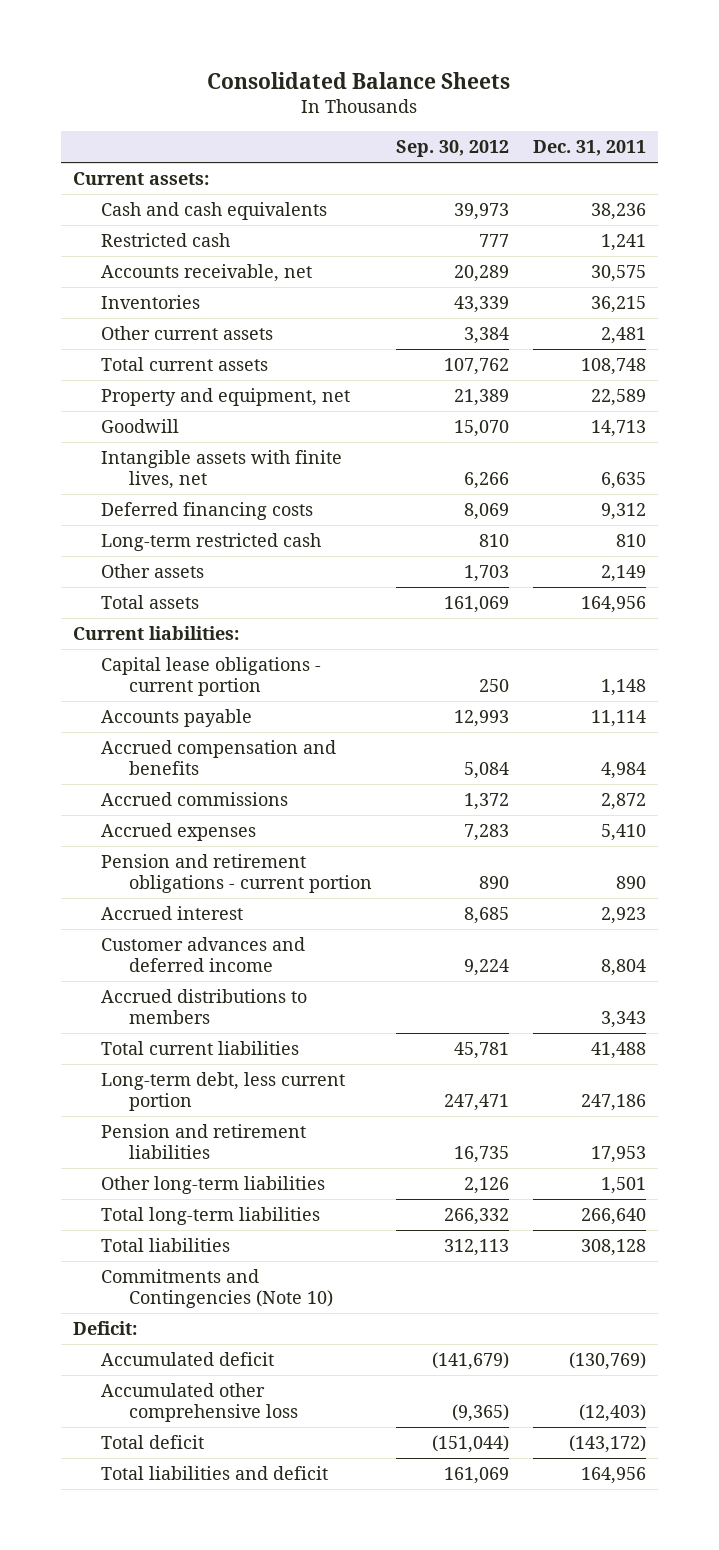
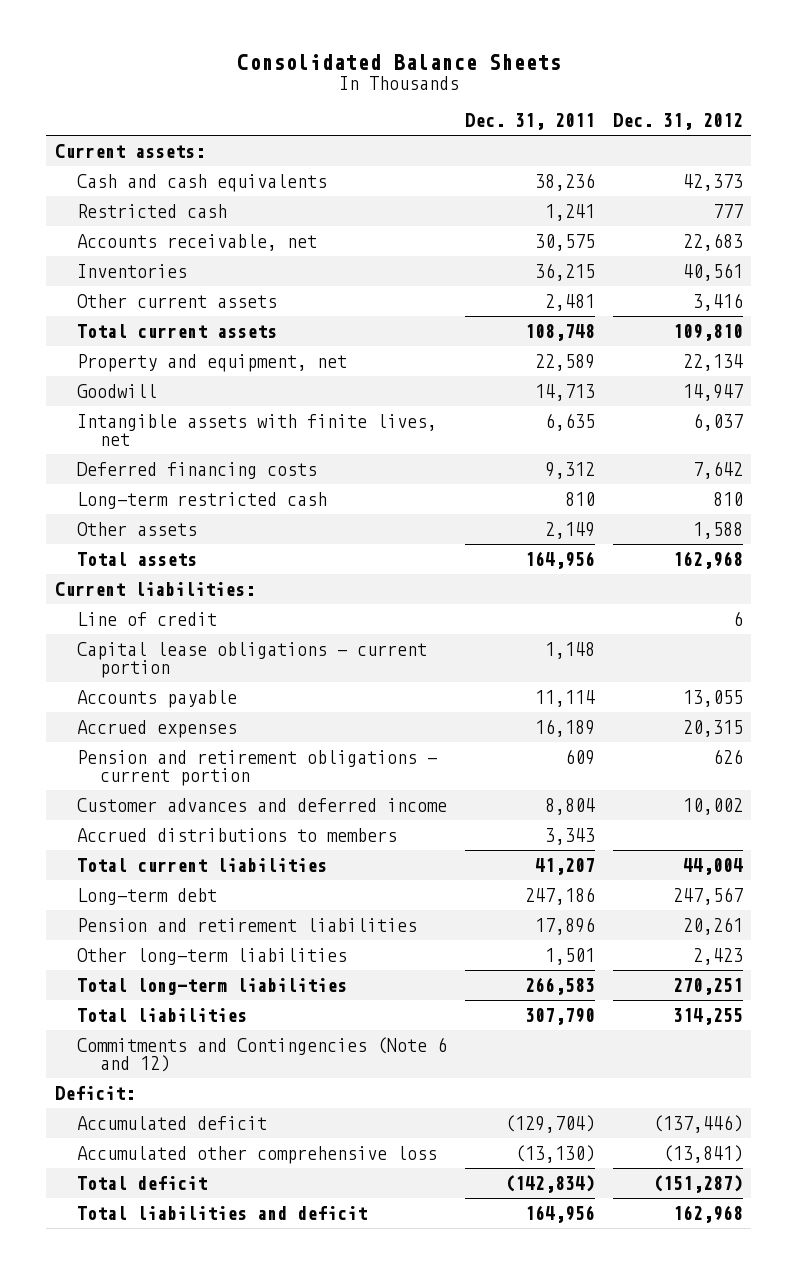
- | Sep. 30, 2012 | Dec. 31, 2011
+ | Dec. 31, 2011 | Dec. 31, 2012
+ Line of credit | | 6
- Accrued compensation and benefits | 5,084 | 4,984
- Accrued commissions | 1,372 | 2,872
- Accrued expenses | 7,283 | 5,410
- Pension and retirement obligations - current portion | 890 | 890
- Accrued interest | 8,685 | 2,923
+ Accrued expenses | 16,189 | 20,315
+ Pension and retirement obligations - current portion | 609 | 626
- Total current liabilities | 45,781 | 41,488
- Long-term debt, less current portion | 247,471 | 247,186
- Pension and retirement liabilities | 16,735 | 17,953
+ Total current liabilities | 41,207 | 44,004
+ Long-term debt | 247,186 | 247,567
+ Pension and retirement liabilities | 17,896 | 20,261
- Total long-term liabilities | 266,332 | 266,640
- Total liabilities | 312,113 | 308,128
- Commitments and Contingencies (Note 10)
+ Total long-term liabilities | 266,583 | 270,251
+ Total liabilities | 307,790 | 314,255
+ Commitments and Contingencies (Note 6 and 12)
- Accumulated deficit | (141,679) | (130,769)
- Accumulated other comprehensive loss | (9,365) | (12,403)
- Total deficit | (151,044) | (143,172)
+ Accumulated deficit | (129,704) | (137,446)
+ Accumulated other comprehensive loss | (13,130) | (13,841)
+ Total deficit | (142,834) | (151,287)

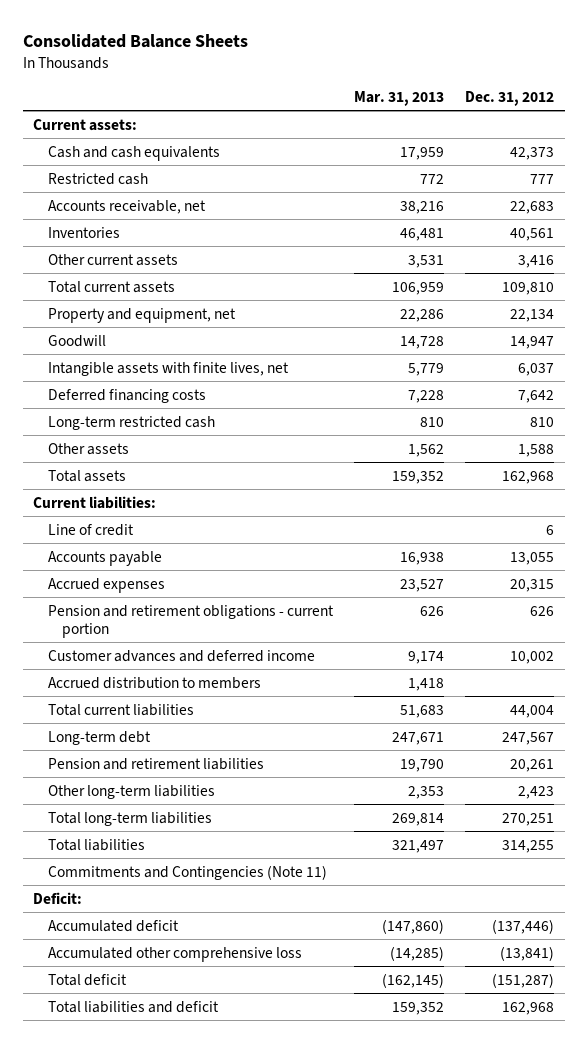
- | Dec. 31, 2011 | Dec. 31, 2012
+ | Mar. 31, 2013 | Dec. 31, 2012
- Capital lease obligations - current portion | 1,148 |
- Accrued distributions to members | 3,343 |
+ Accrued distribution to members | 1,418 |
- Commitments and Contingencies (Note 6 and 12)
+ Commitments and Contingencies (Note 11)

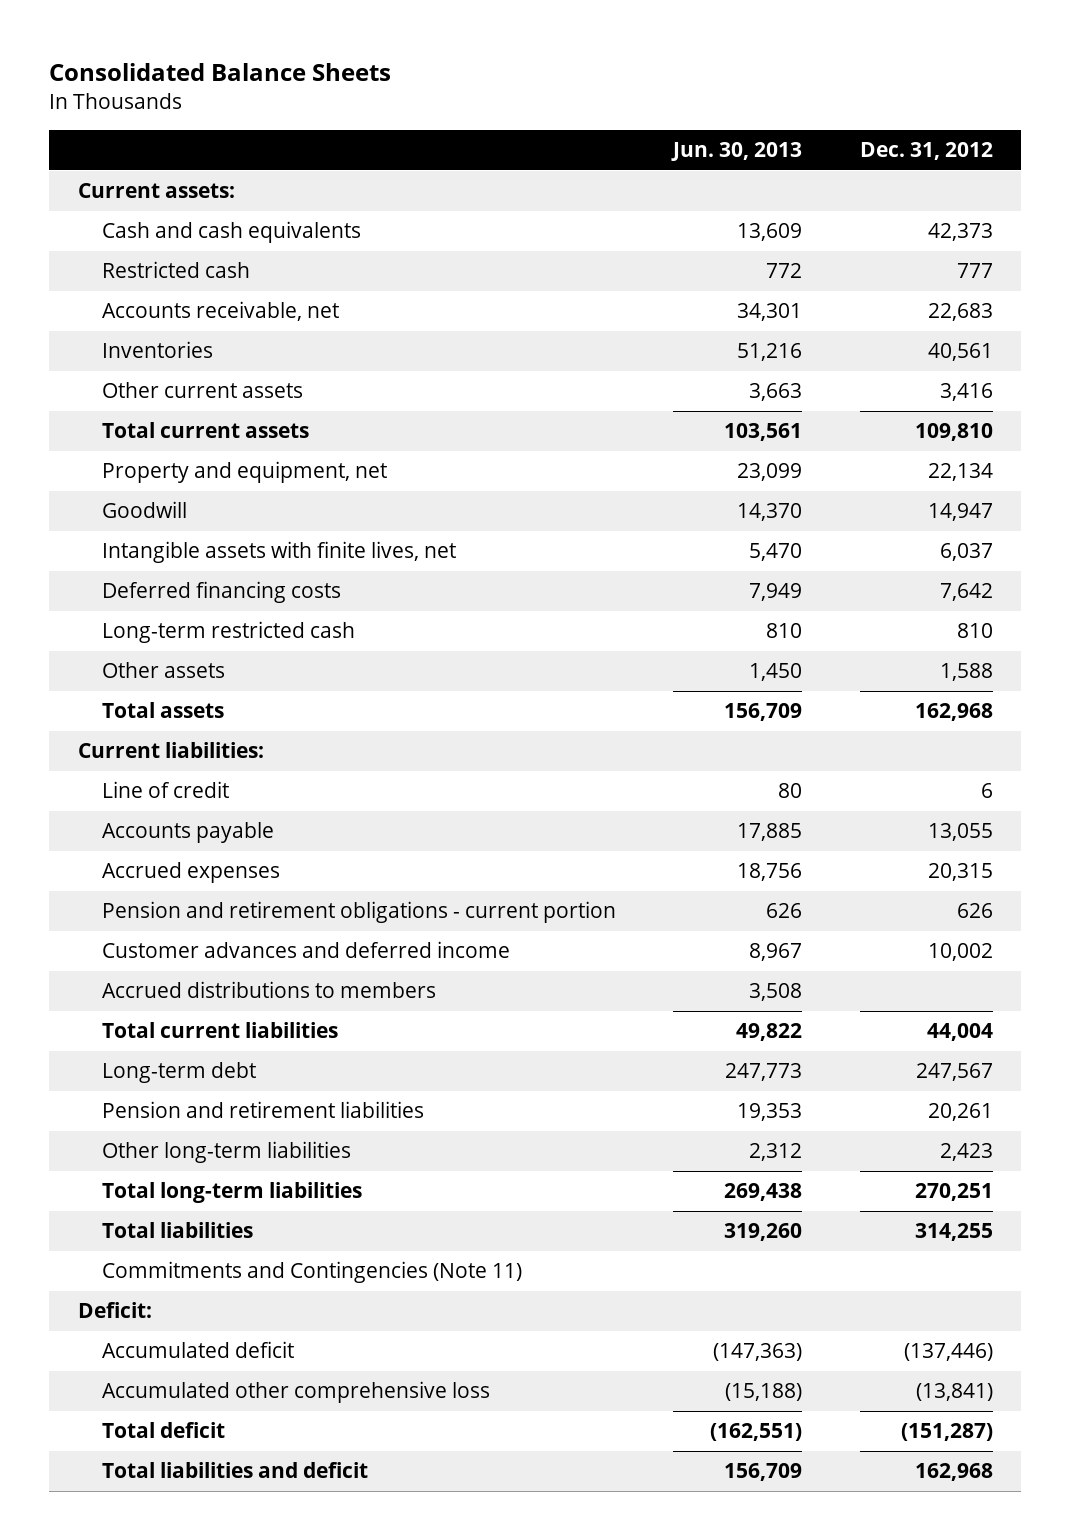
- | Mar. 31, 2013 | Dec. 31, 2012
+ | Jun. 30, 2013 | Dec. 31, 2012
- Accrued distribution to members | 1,418 |
+ Accrued distributions to members | 3,508 |

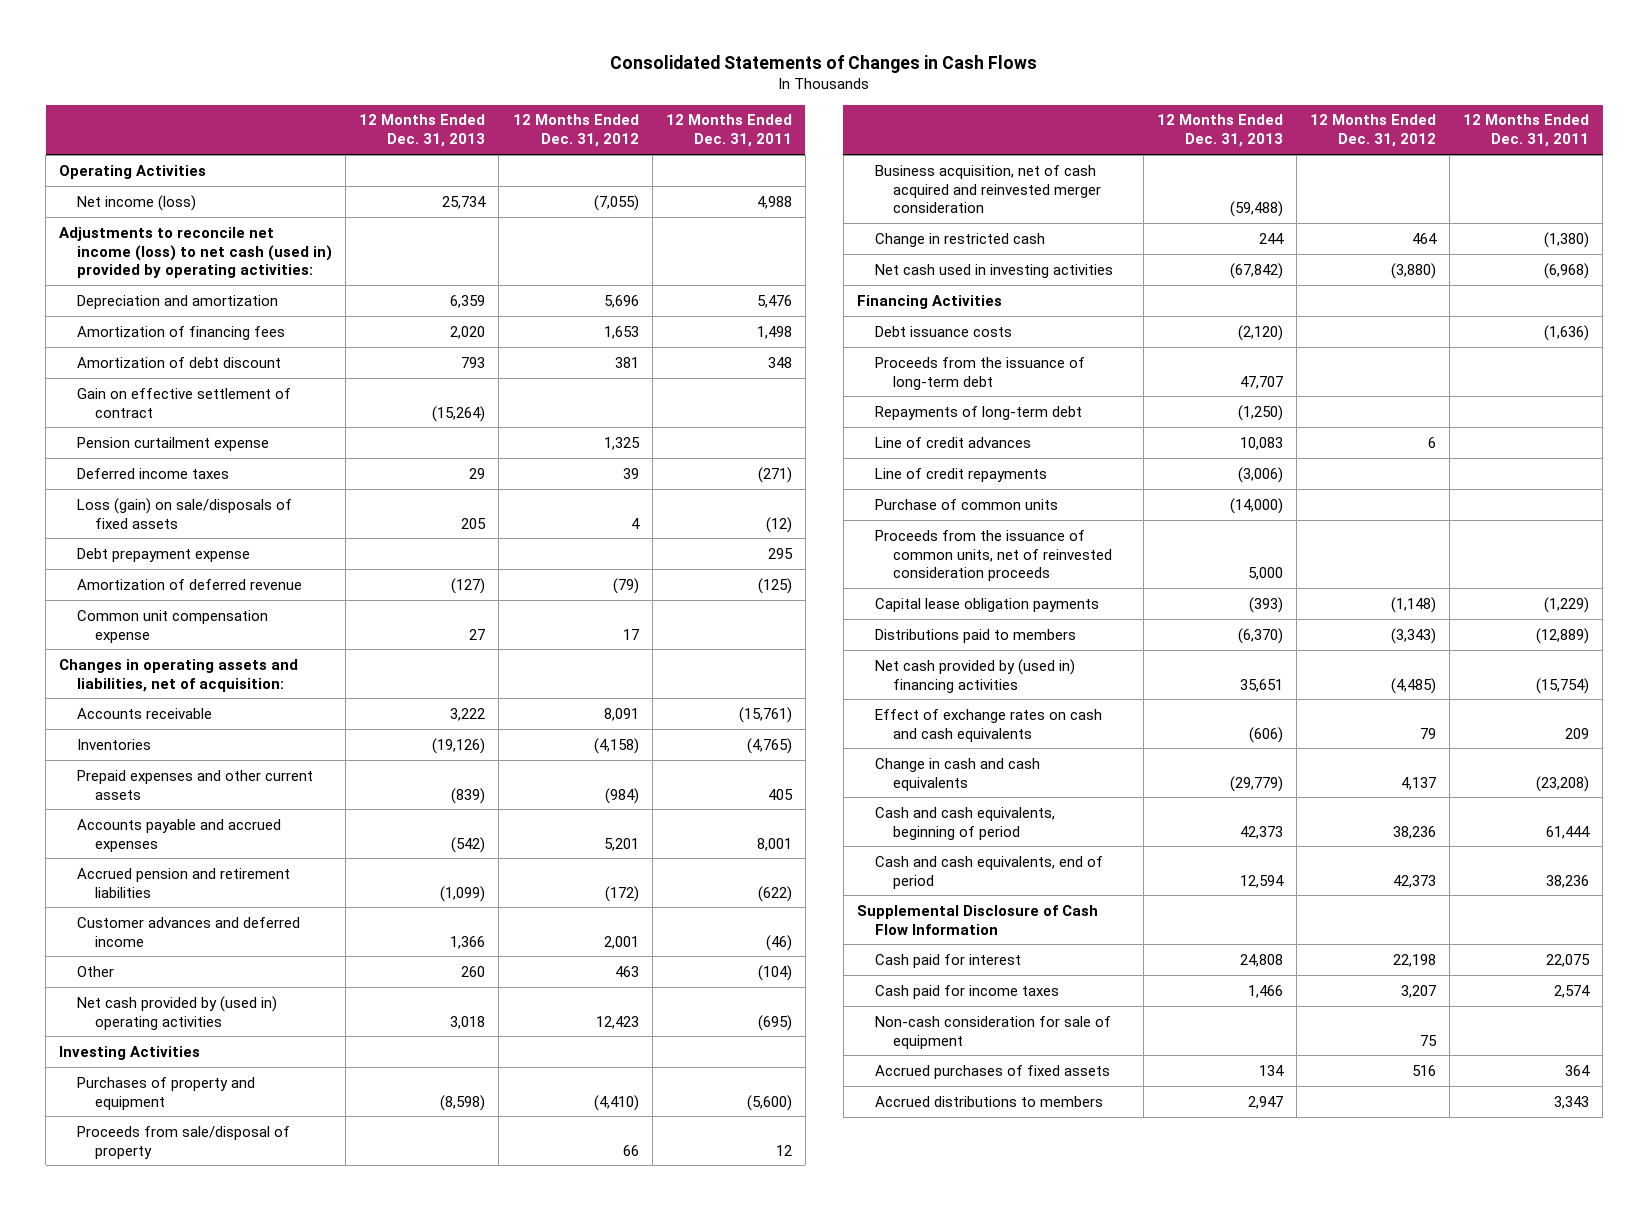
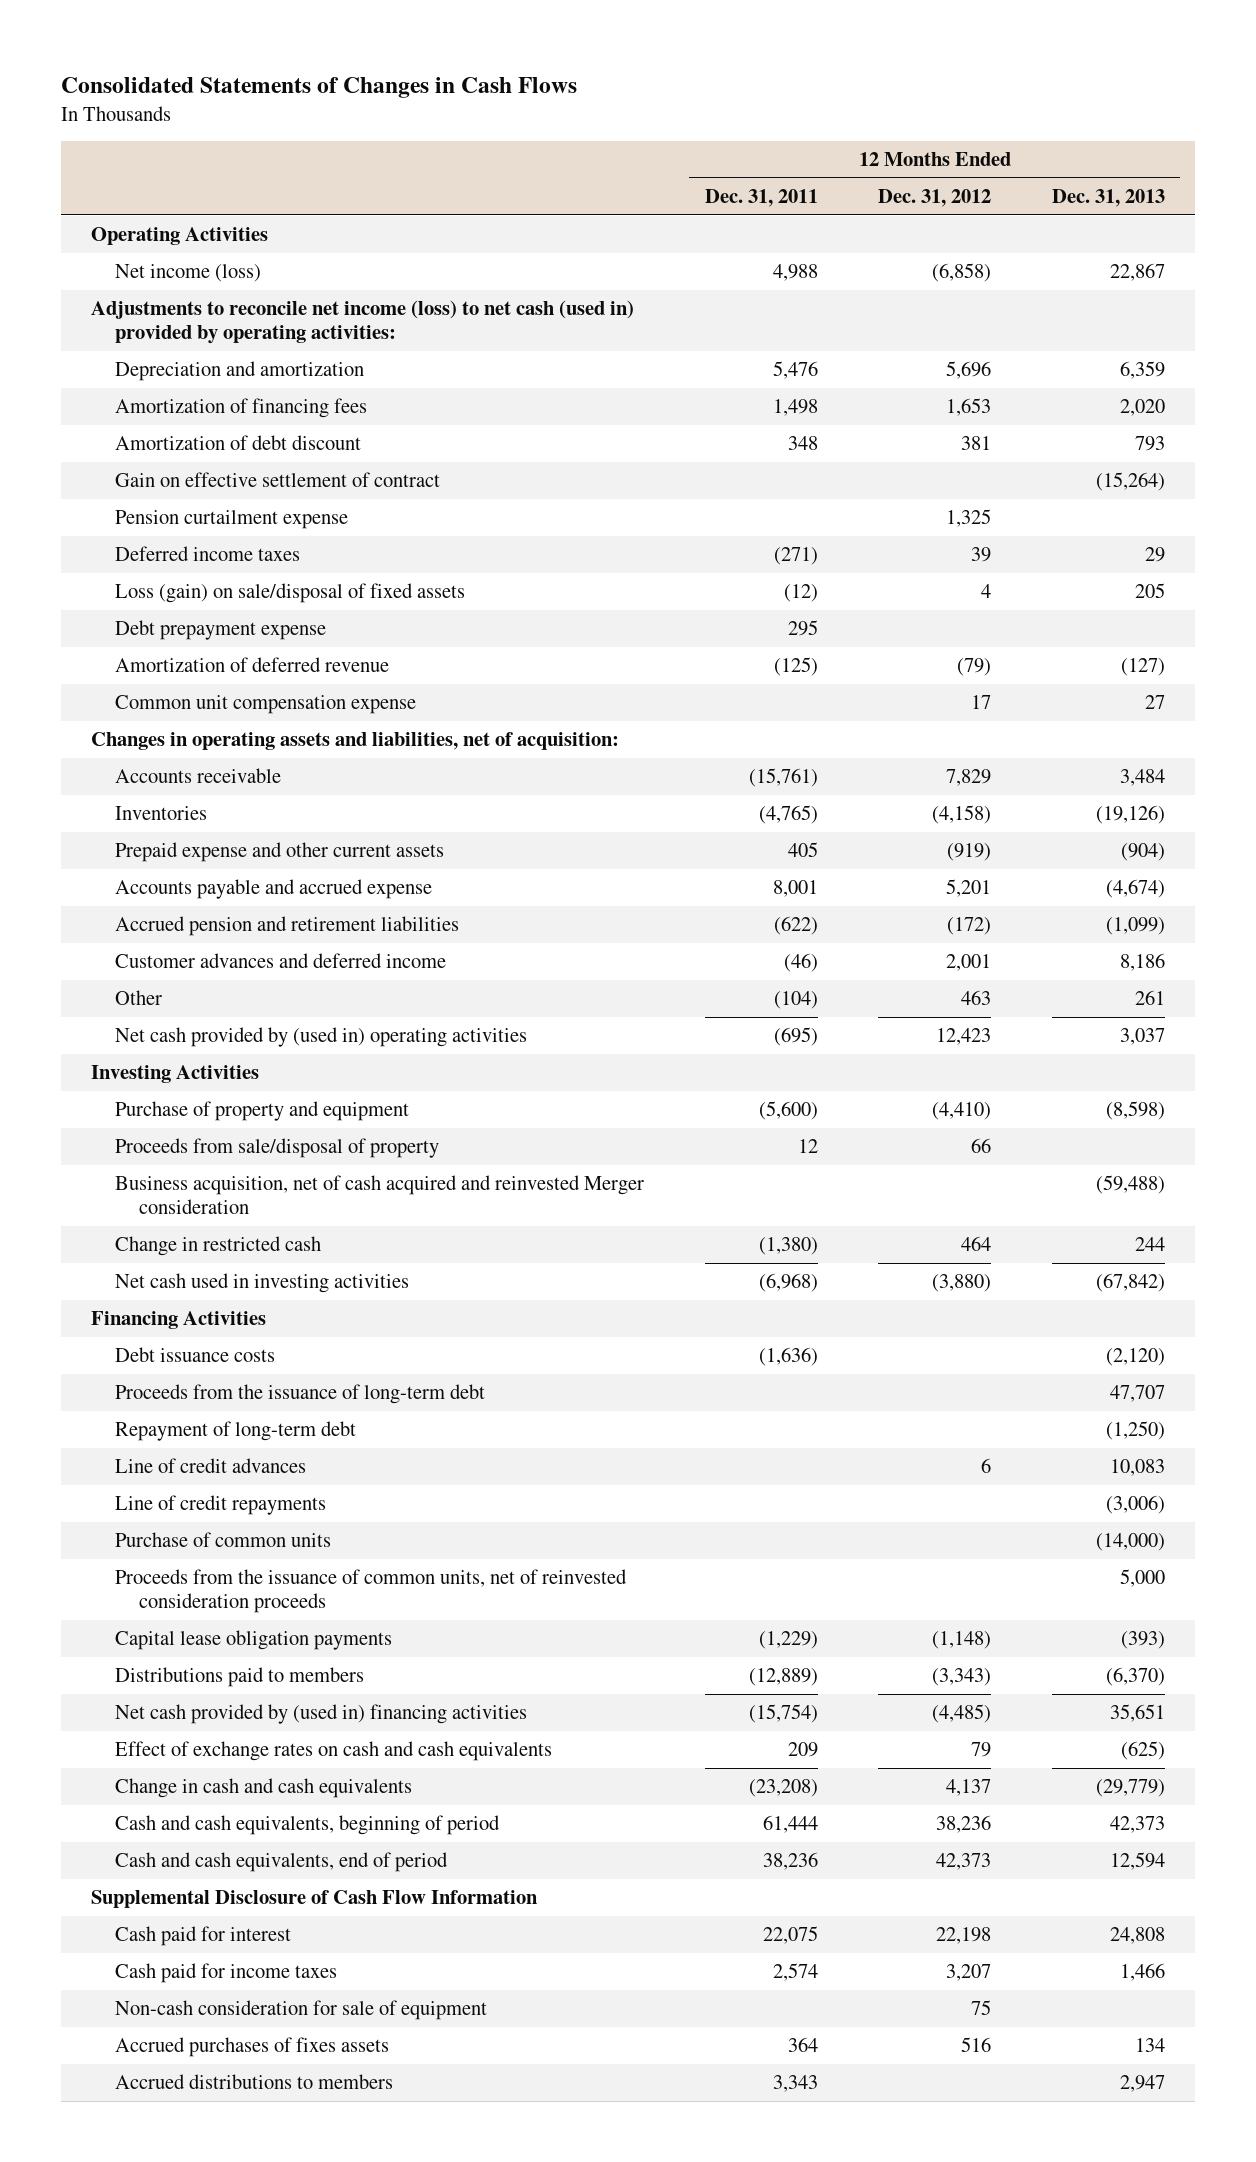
- | 12 Months Ended Dec. 31, 2013 | 12 Months Ended Dec. 31, 2012 | 12 Months Ended Dec. 31, 2011
+ | 12 Months Ended Dec. 31, 2011 | 12 Months Ended Dec. 31, 2012 | 12 Months Ended Dec. 31, 2013
- Net income (loss) | 25,734 | (7,055) | 4,988
+ Net income (loss) | 4,988 | (6,858) | 22,867
- Loss (gain) on sale/disposals of fixed assets | 205 | 4 | (12)
+ Loss (gain) on sale/disposal of fixed assets | (12) | 4 | 205
- Accounts receivable | 3,222 | 8,091 | (15,761)
+ Accounts receivable | (15,761) | 7,829 | 3,484
- Prepaid expenses and other current assets | (839) | (984) | 405
- Accounts payable and accrued expenses | (542) | 5,201 | 8,001
+ Prepaid expense and other current assets | 405 | (919) | (904)
+ Accounts payable and accrued expense | 8,001 | 5,201 | (4,674)
- Customer advances and deferred income | 1,366 | 2,001 | (46)
- Other | 260 | 463 | (104)
- Net cash provided by (used in) operating activities | 3,018 | 12,423 | (695)
+ Customer advances and deferred income | (46) | 2,001 | 8,186
+ Other | (104) | 463 | 261
+ Net cash provided by (used in) operating activities | (695) | 12,423 | 3,037
- Purchases of property and equipment | (8,598) | (4,410) | (5,600)
+ Purchase of property and equipment | (5,600) | (4,410) | (8,598)
- Business acquisition, net of cash acquired and reinvested merger consideration | (59,488) | |
+ Business acquisition, net of cash acquired and reinvested Merger consideration | | | (59,488)
- Repayments of long-term debt | (1,250) | |
+ Repayment of long-term debt | | | (1,250)
- Effect of exchange rates on cash and cash equivalents | (606) | 79 | 209
+ Effect of exchange rates on cash and cash equivalents | 209 | 79 | (625)
- Accrued purchases of fixed assets | 134 | 516 | 364
+ Accrued purchases of fixes assets | 364 | 516 | 134

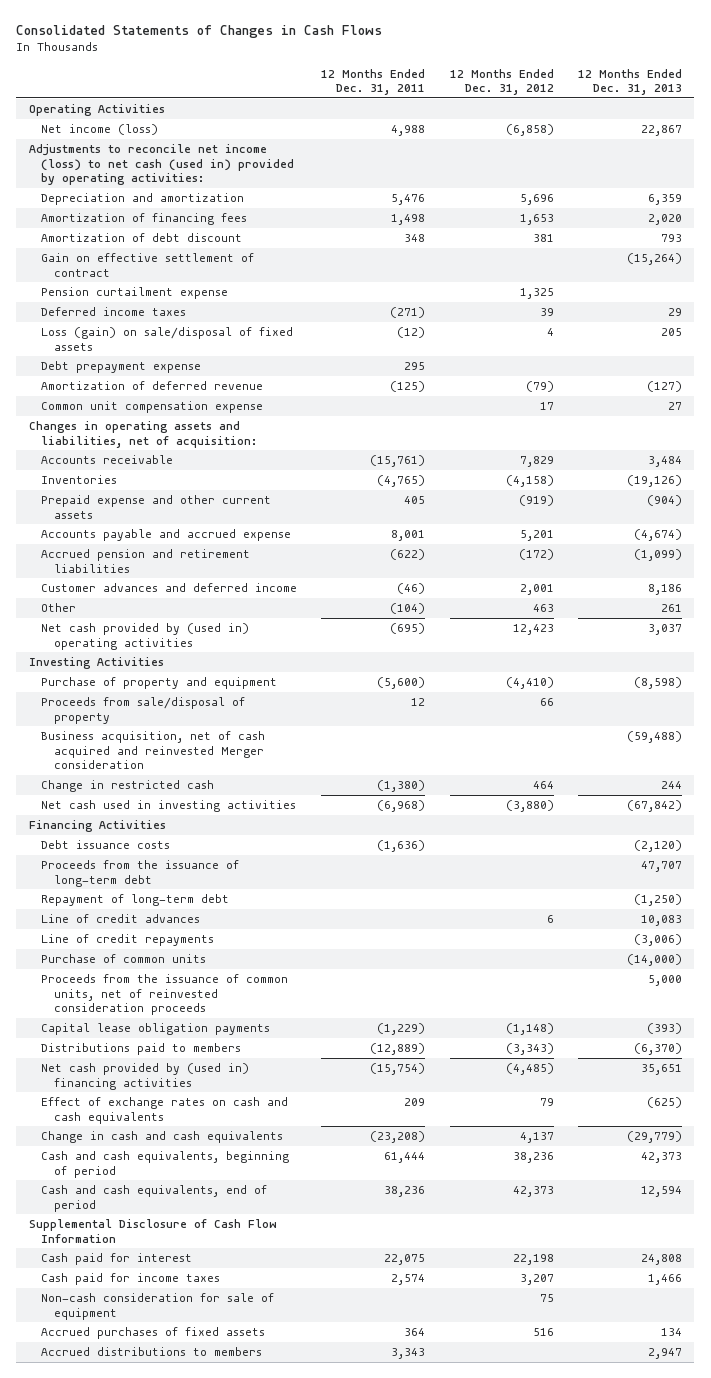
- Accrued purchases of fixes assets | 364 | 516 | 134
+ Accrued purchases of fixed assets | 364 | 516 | 134

